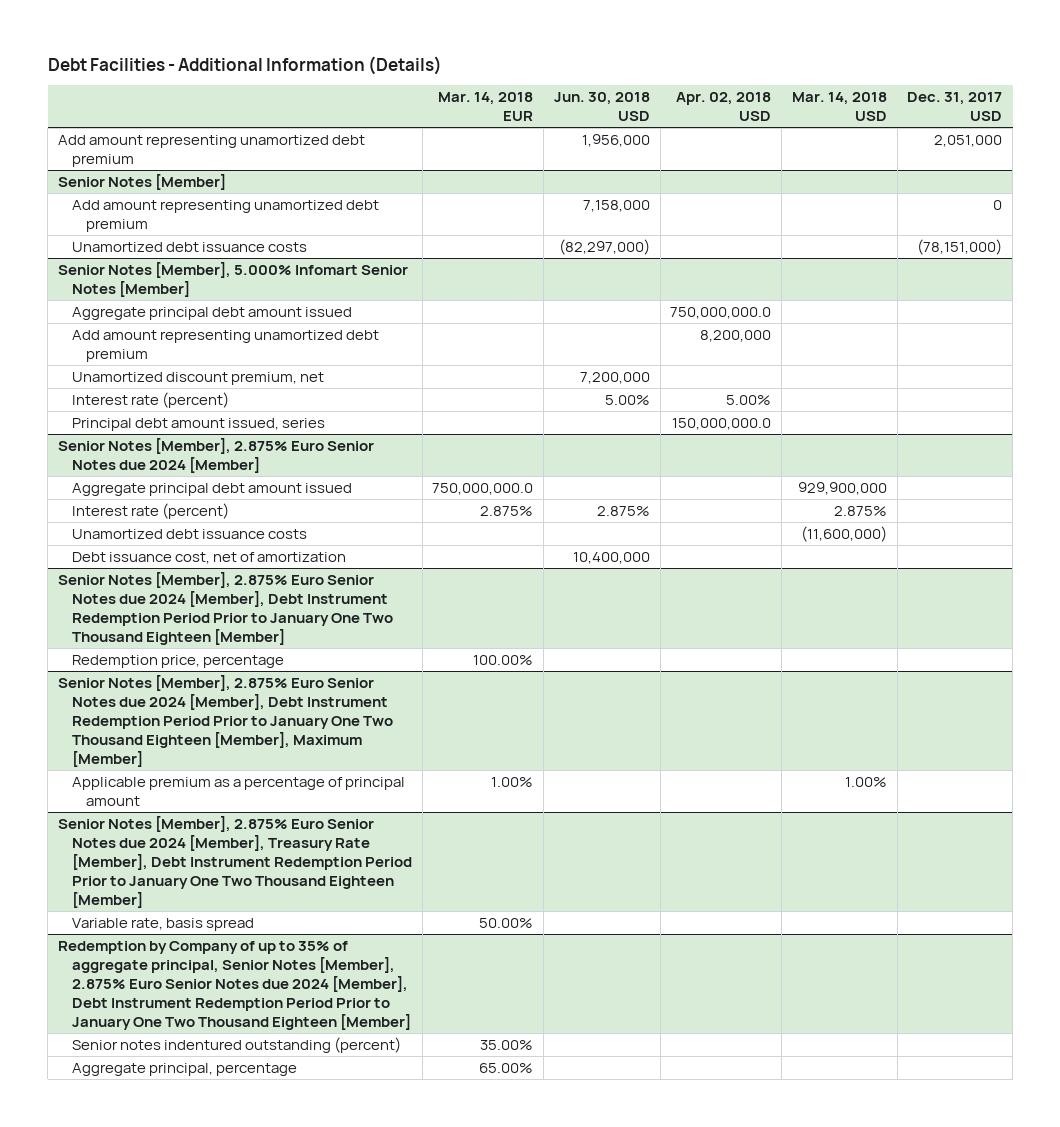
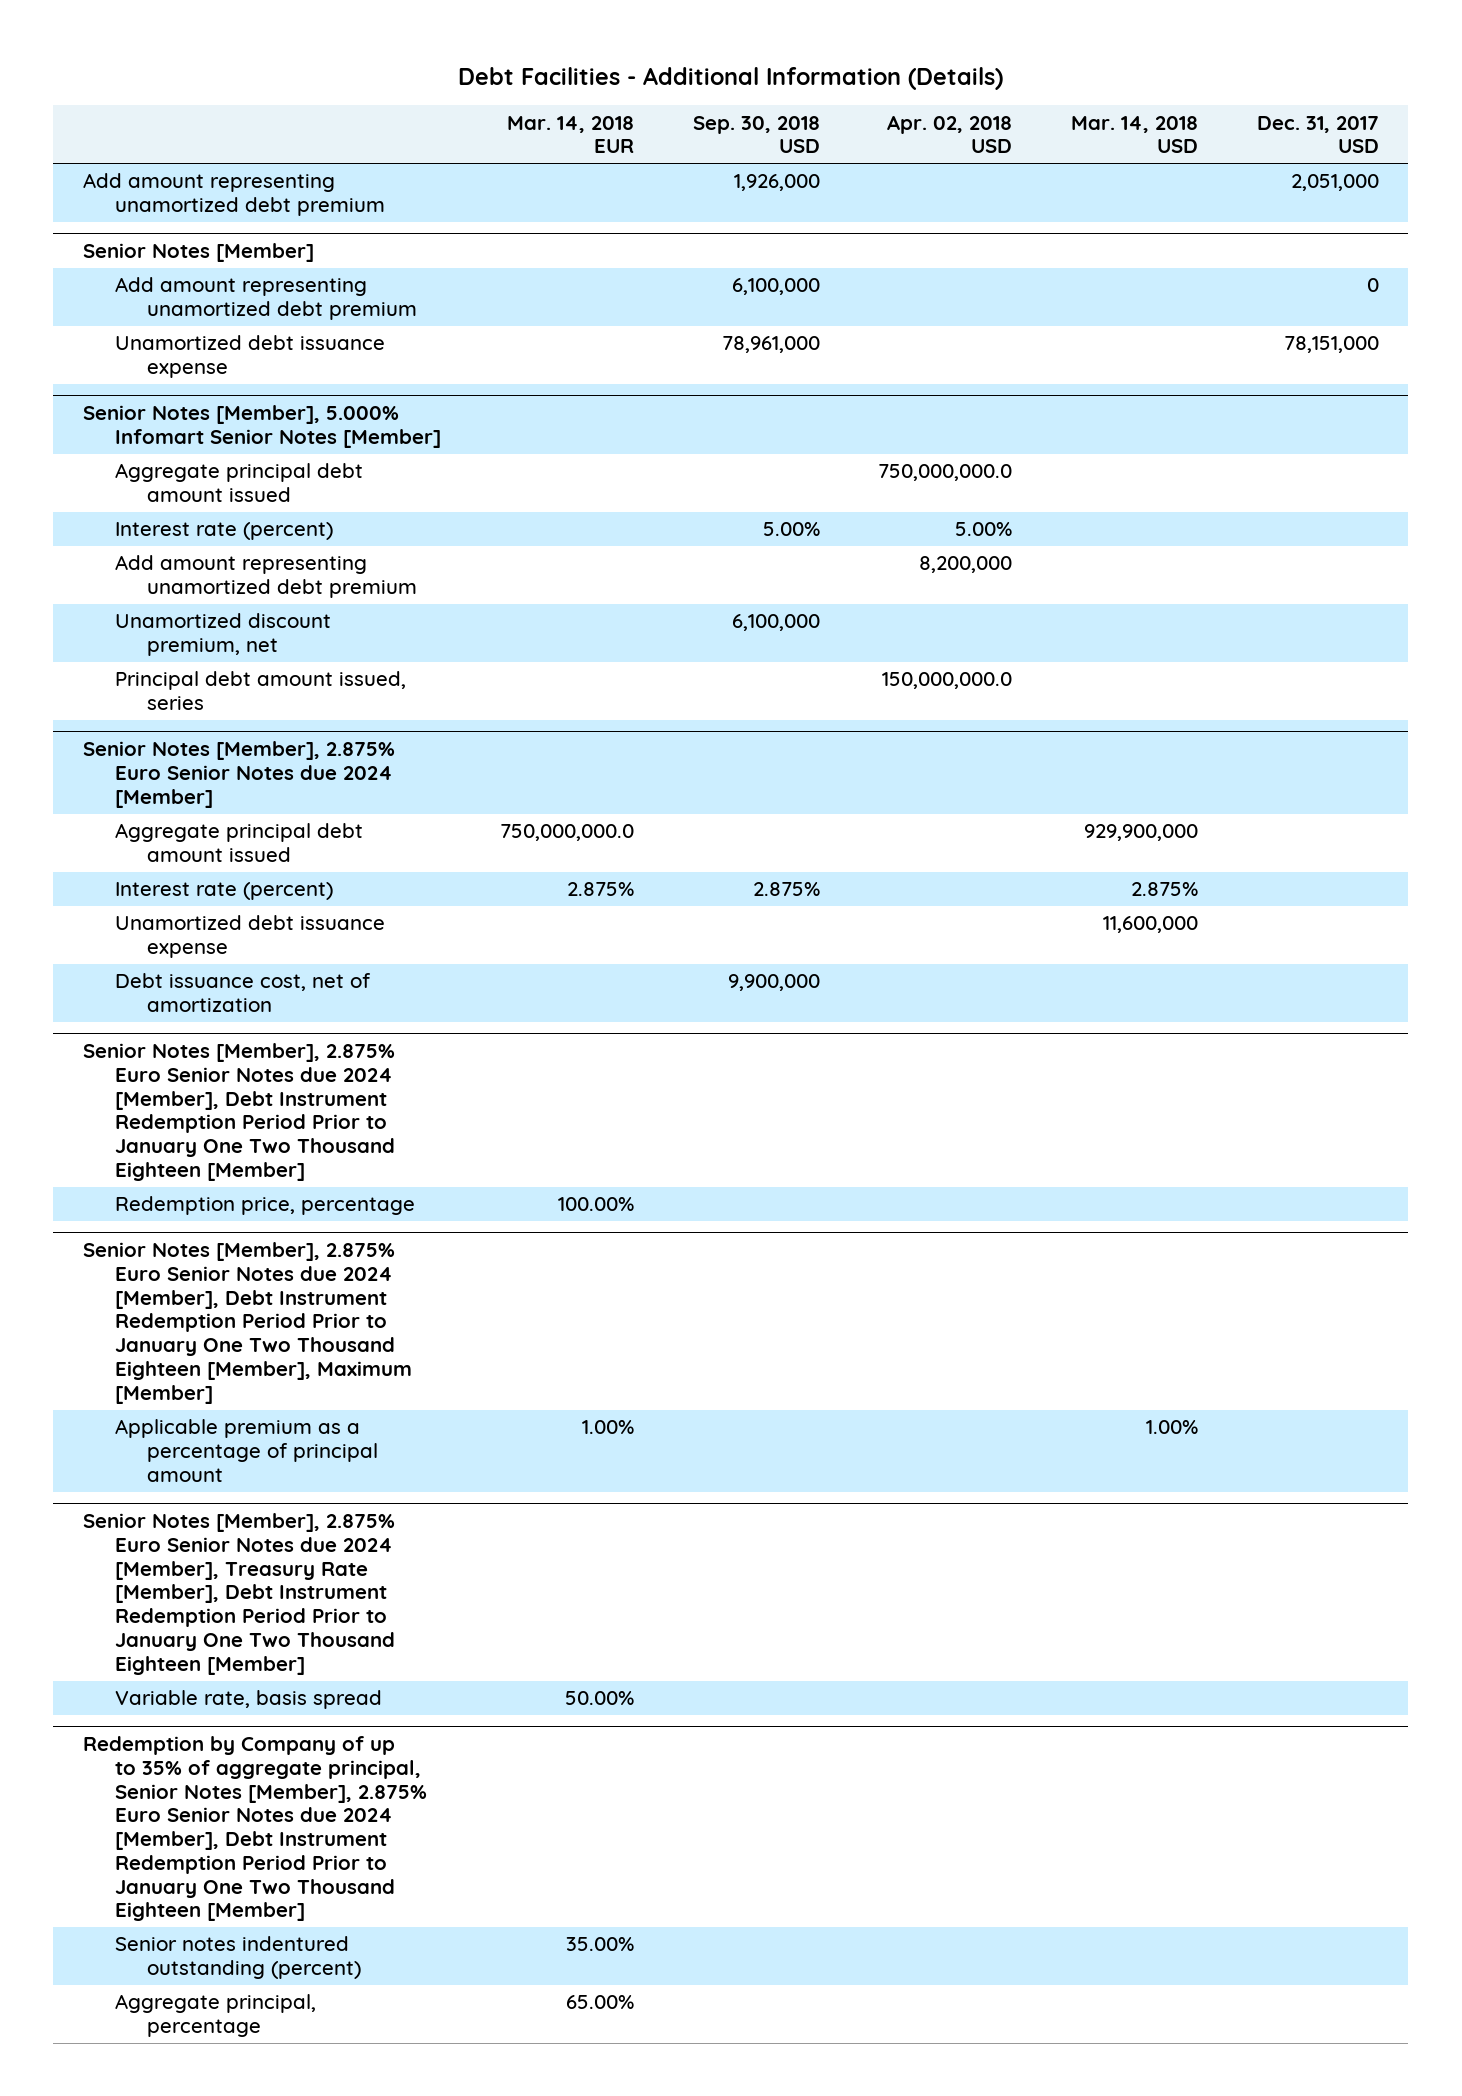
- | Mar. 14, 2018 EUR | Jun. 30, 2018 USD | Apr. 02, 2018 USD | Mar. 14, 2018 USD | Dec. 31, 2017 USD
+ | Mar. 14, 2018 EUR | Sep. 30, 2018 USD | Apr. 02, 2018 USD | Mar. 14, 2018 USD | Dec. 31, 2017 USD
@ Senior Notes [Member]
- Unamortized debt issuance costs | | (82,297,000) | | | (78,151,000)
+ Unamortized debt issuance expense | | 78,961,000 | | | 78,151,000
@ Senior Notes [Member], 5.000% Infomart Senior Notes [Member]
moved up: Interest rate (percent) | | 5.00% | 5.00% | |
@ Senior Notes [Member], 2.875% Euro Senior Notes due 2024 [Member]
- Unamortized debt issuance costs | | | | (11,600,000) |
+ Unamortized debt issuance expense | | | | 11,600,000 |

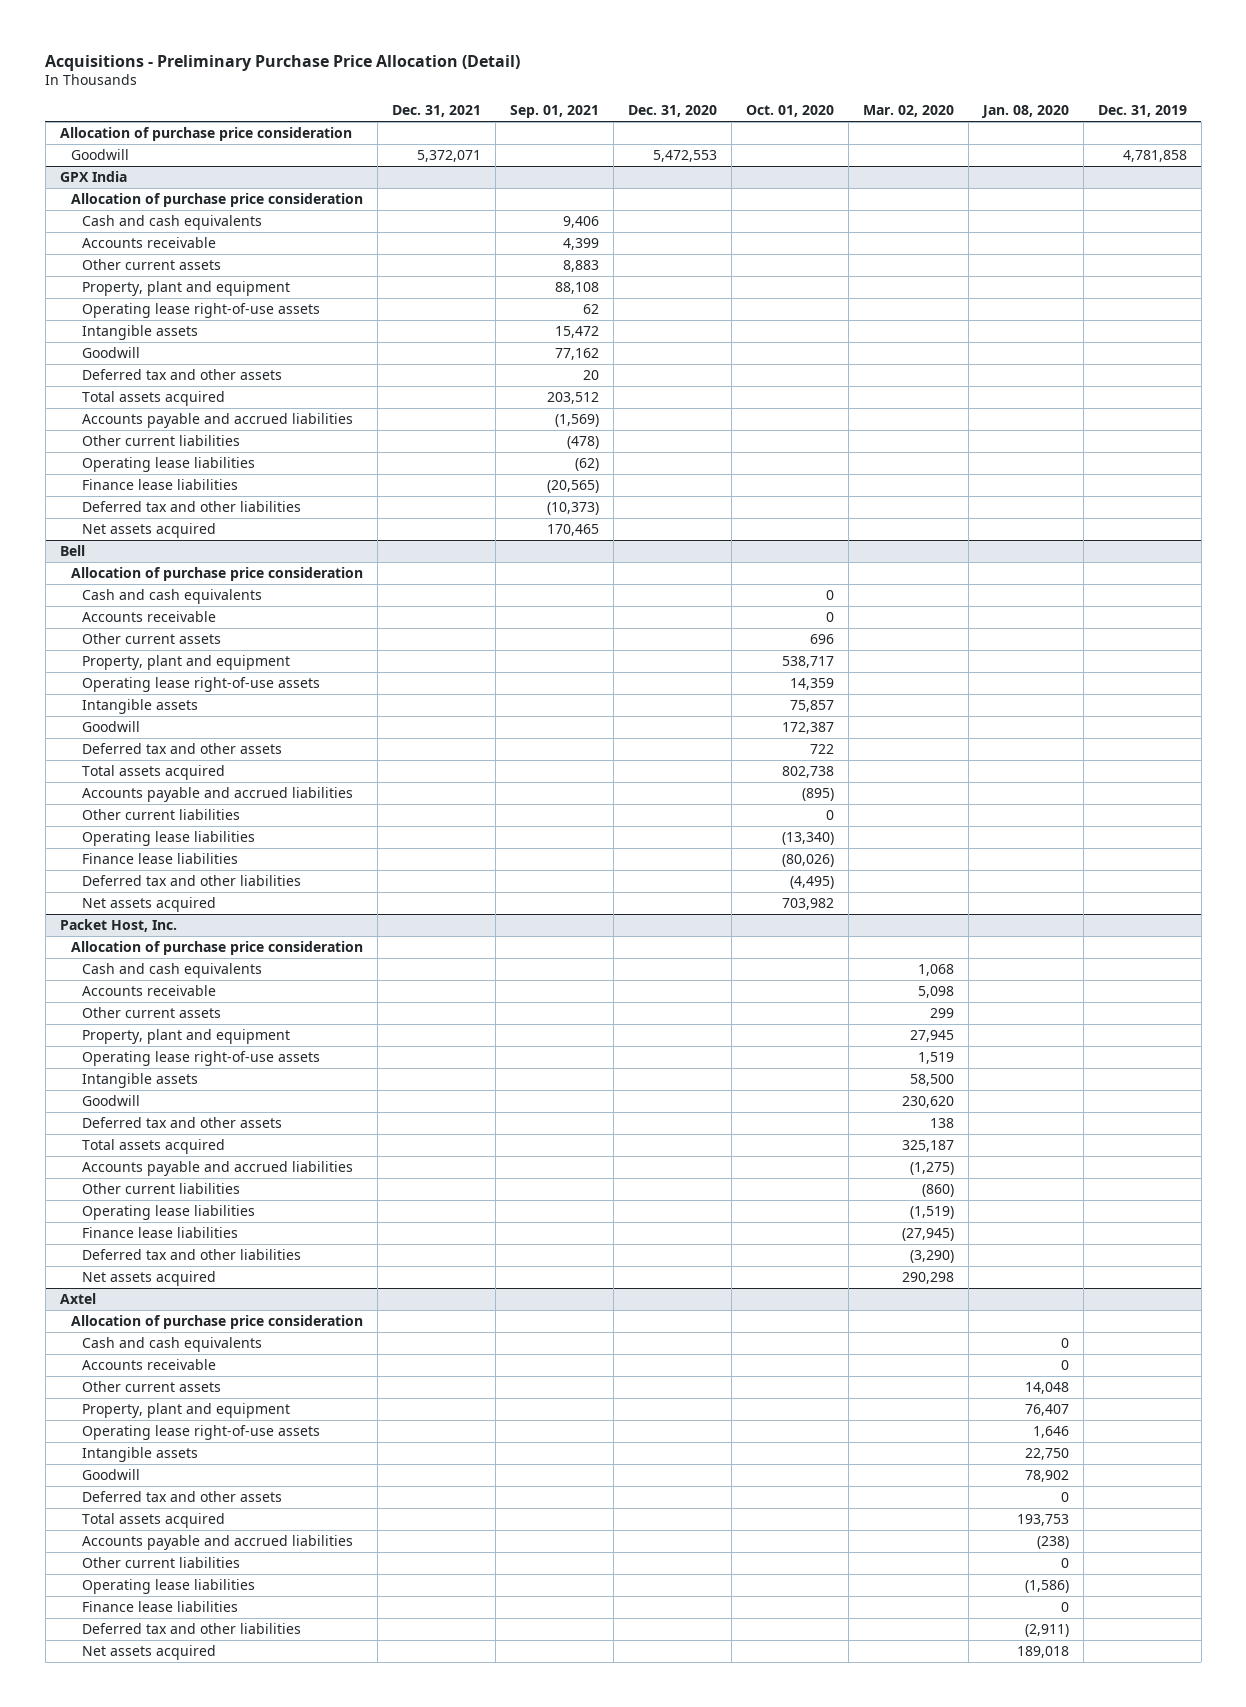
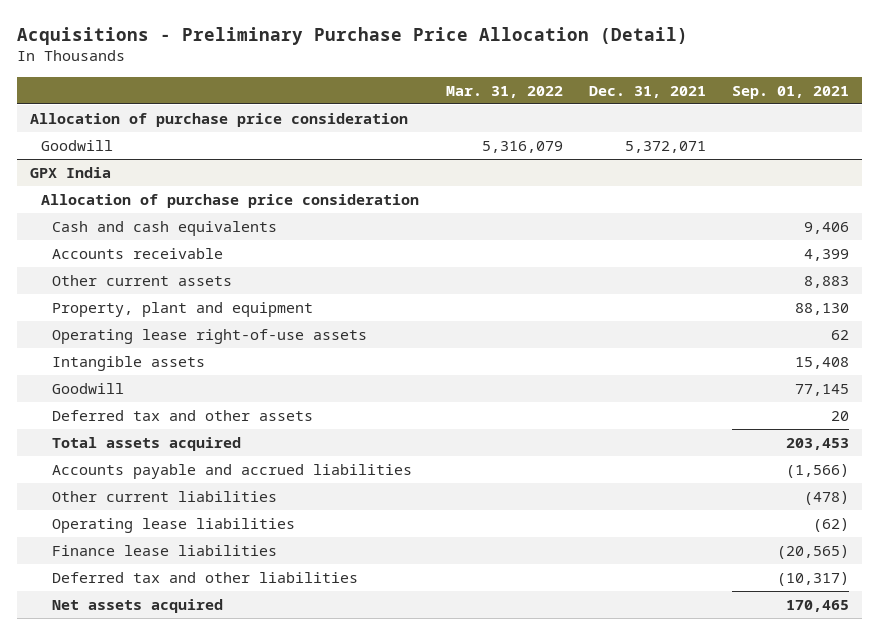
- | Dec. 31, 2021 | Sep. 01, 2021 | Dec. 31, 2020 | Oct. 01, 2020 | Mar. 02, 2020 | Jan. 08, 2020 | Dec. 31, 2019
+ | Mar. 31, 2022 | Dec. 31, 2021 | Sep. 01, 2021
@ GPX India
- Property, plant and equipment | | 88,108 | | | | |
+ Property, plant and equipment | | | 88,130
- Intangible assets | | 15,472 | | | | |
- Goodwill | | 77,162 | | | | |
+ Intangible assets | | | 15,408
+ Goodwill | | | 77,145
- Total assets acquired | | 203,512 | | | | |
- Accounts payable and accrued liabilities | | (1,569) | | | | |
+ Total assets acquired | | | 203,453
+ Accounts payable and accrued liabilities | | | (1,566)
- Deferred tax and other liabilities | | (10,373) | | | | |
+ Deferred tax and other liabilities | | | (10,317)
- Bell
- Allocation of purchase price consideration
- Cash and cash equivalents | | | | 0 | | |
- Accounts receivable | | | | 0 | | |
- Other current assets | | | | 696 | | |
- Property, plant and equipment | | | | 538,717 | | |
- Operating lease right-of-use assets | | | | 14,359 | | |
- Intangible assets | | | | 75,857 | | |
- Goodwill | | | | 172,387 | | |
- Deferred tax and other assets | | | | 722 | | |
- Total assets acquired | | | | 802,738 | | |
- Accounts payable and accrued liabilities | | | | (895) | | |
- Other current liabilities | | | | 0 | | |
- Operating lease liabilities | | | | (13,340) | | |
- Finance lease liabilities | | | | (80,026) | | |
- Deferred tax and other liabilities | | | | (4,495) | | |
- Net assets acquired | | | | 703,982 | | |
- Packet Host, Inc.
- Allocation of purchase price consideration
- Cash and cash equivalents | | | | | 1,068 | |
- Accounts receivable | | | | | 5,098 | |
- Other current assets | | | | | 299 | |
- Property, plant and equipment | | | | | 27,945 | |
- Operating lease right-of-use assets | | | | | 1,519 | |
- Intangible assets | | | | | 58,500 | |
- Goodwill | | | | | 230,620 | |
- Deferred tax and other assets | | | | | 138 | |
- Total assets acquired | | | | | 325,187 | |
- Accounts payable and accrued liabilities | | | | | (1,275) | |
- Other current liabilities | | | | | (860) | |
- Operating lease liabilities | | | | | (1,519) | |
- Finance lease liabilities | | | | | (27,945) | |
- Deferred tax and other liabilities | | | | | (3,290) | |
- Net assets acquired | | | | | 290,298 | |
- Axtel
- Allocation of purchase price consideration
- Cash and cash equivalents | | | | | | 0 |
- Accounts receivable | | | | | | 0 |
- Other current assets | | | | | | 14,048 |
- Property, plant and equipment | | | | | | 76,407 |
- Operating lease right-of-use assets | | | | | | 1,646 |
- Intangible assets | | | | | | 22,750 |
- Goodwill | | | | | | 78,902 |
- Deferred tax and other assets | | | | | | 0 |
- Total assets acquired | | | | | | 193,753 |
- Accounts payable and accrued liabilities | | | | | | (238) |
- Other current liabilities | | | | | | 0 |
- Operating lease liabilities | | | | | | (1,586) |
- Finance lease liabilities | | | | | | 0 |
- Deferred tax and other liabilities | | | | | | (2,911) |
- Net assets acquired | | | | | | 189,018 |

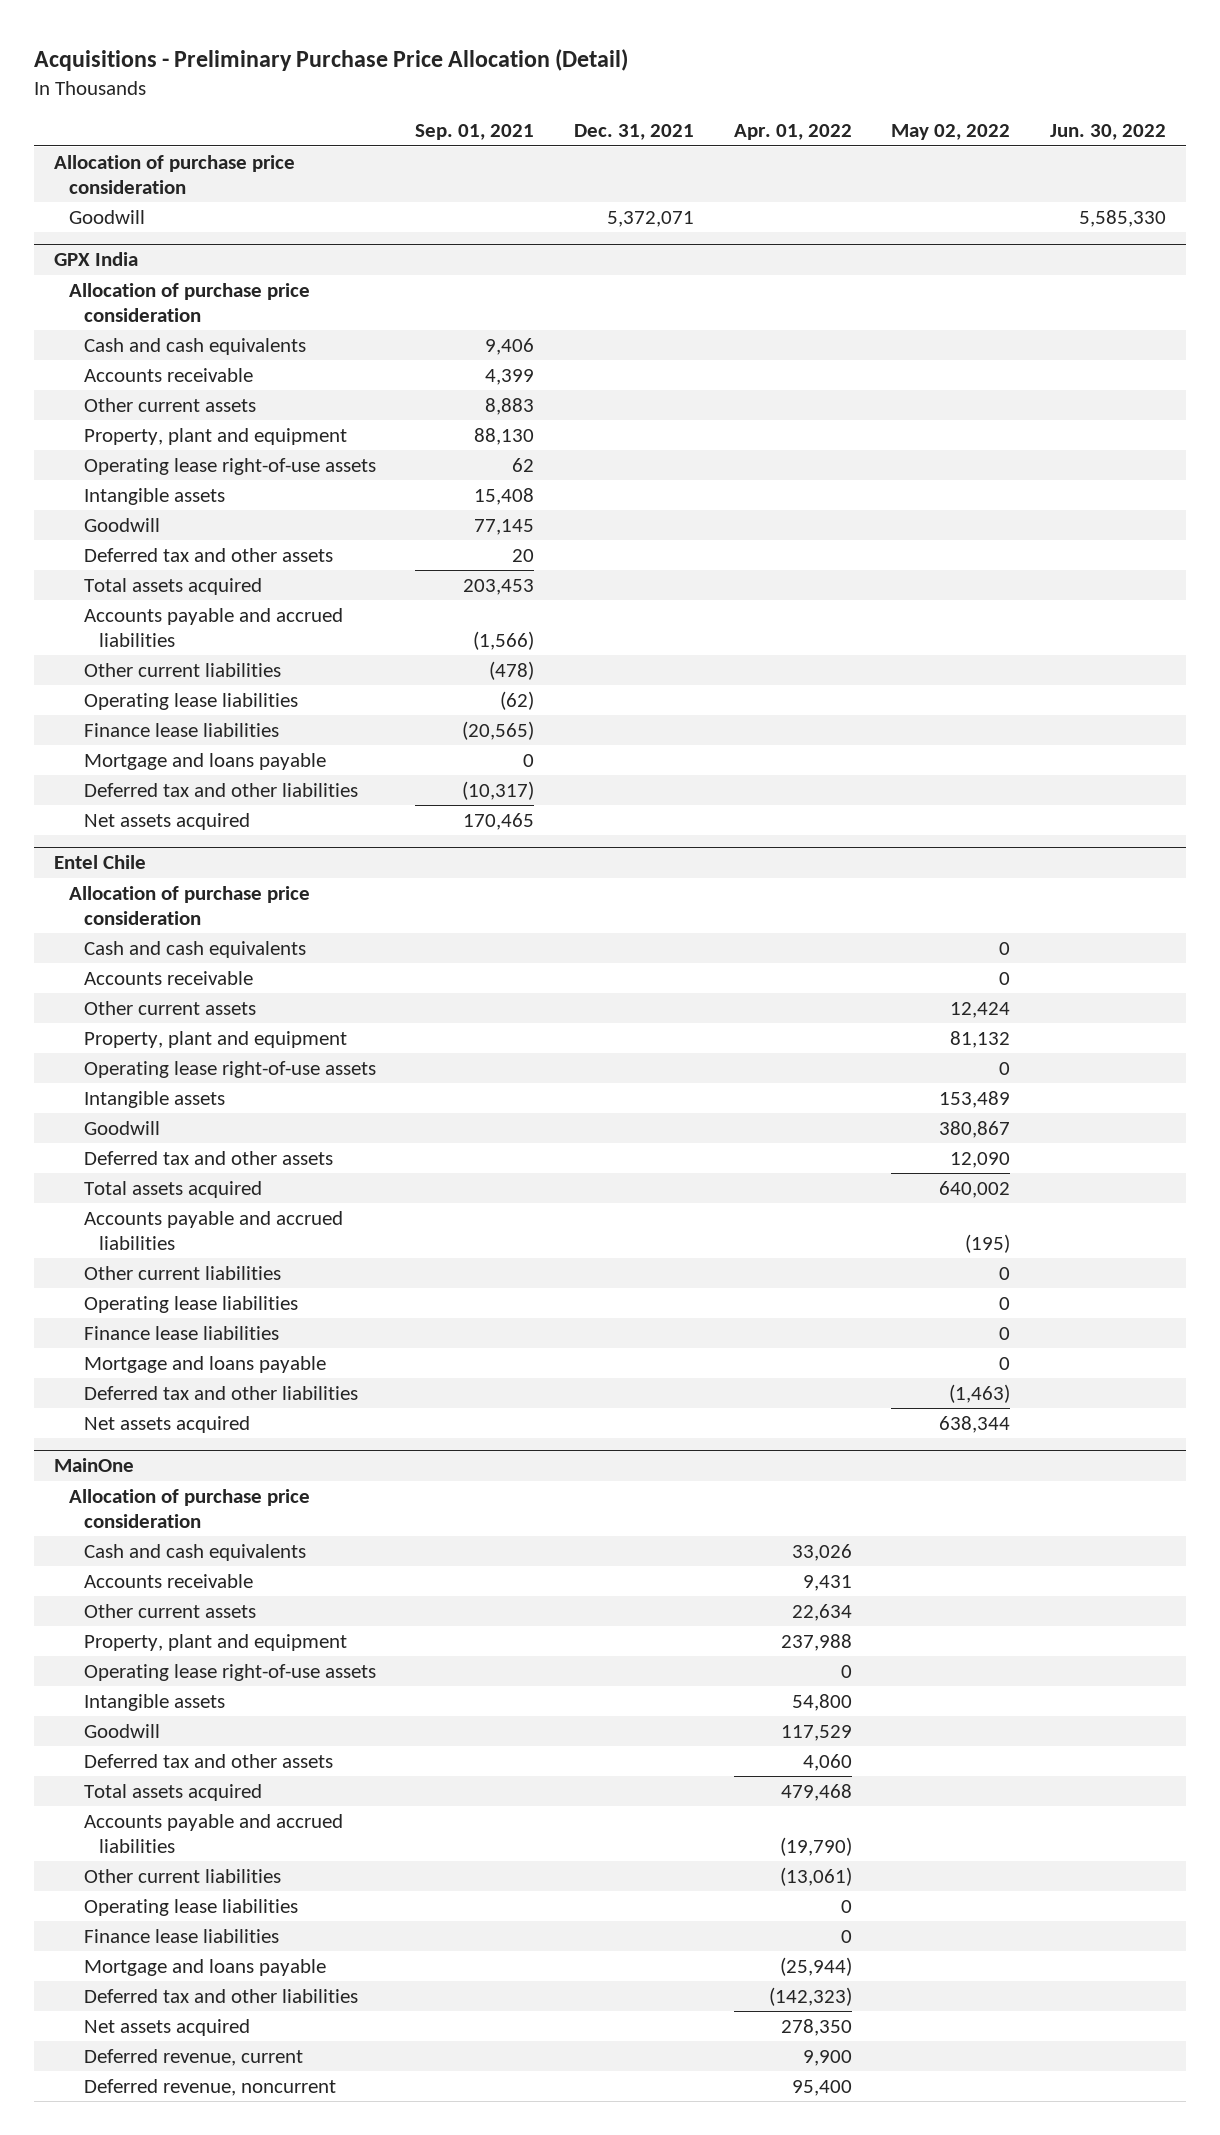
- | Mar. 31, 2022 | Dec. 31, 2021 | Sep. 01, 2021
+ | Sep. 01, 2021 | Dec. 31, 2021 | Apr. 01, 2022 | May 02, 2022 | Jun. 30, 2022
@ GPX India
+ Mortgage and loans payable | 0 | | | |
+ Entel Chile
+ Allocation of purchase price consideration
+ Cash and cash equivalents | | | | 0 |
+ Accounts receivable | | | | 0 |
+ Other current assets | | | | 12,424 |
+ Property, plant and equipment | | | | 81,132 |
+ Operating lease right-of-use assets | | | | 0 |
+ Intangible assets | | | | 153,489 |
+ Goodwill | | | | 380,867 |
+ Deferred tax and other assets | | | | 12,090 |
+ Total assets acquired | | | | 640,002 |
+ Accounts payable and accrued liabilities | | | | (195) |
+ Other current liabilities | | | | 0 |
+ Operating lease liabilities | | | | 0 |
+ Finance lease liabilities | | | | 0 |
+ Mortgage and loans payable | | | | 0 |
+ Deferred tax and other liabilities | | | | (1,463) |
+ Net assets acquired | | | | 638,344 |
+ MainOne
+ Allocation of purchase price consideration
+ Cash and cash equivalents | | | 33,026 | |
+ Accounts receivable | | | 9,431 | |
+ Other current assets | | | 22,634 | |
+ Property, plant and equipment | | | 237,988 | |
+ Operating lease right-of-use assets | | | 0 | |
+ Intangible assets | | | 54,800 | |
+ Goodwill | | | 117,529 | |
+ Deferred tax and other assets | | | 4,060 | |
+ Total assets acquired | | | 479,468 | |
+ Accounts payable and accrued liabilities | | | (19,790) | |
+ Other current liabilities | | | (13,061) | |
+ Operating lease liabilities | | | 0 | |
+ Finance lease liabilities | | | 0 | |
+ Mortgage and loans payable | | | (25,944) | |
+ Deferred tax and other liabilities | | | (142,323) | |
+ Net assets acquired | | | 278,350 | |
+ Deferred revenue, current | | | 9,900 | |
+ Deferred revenue, noncurrent | | | 95,400 | |

